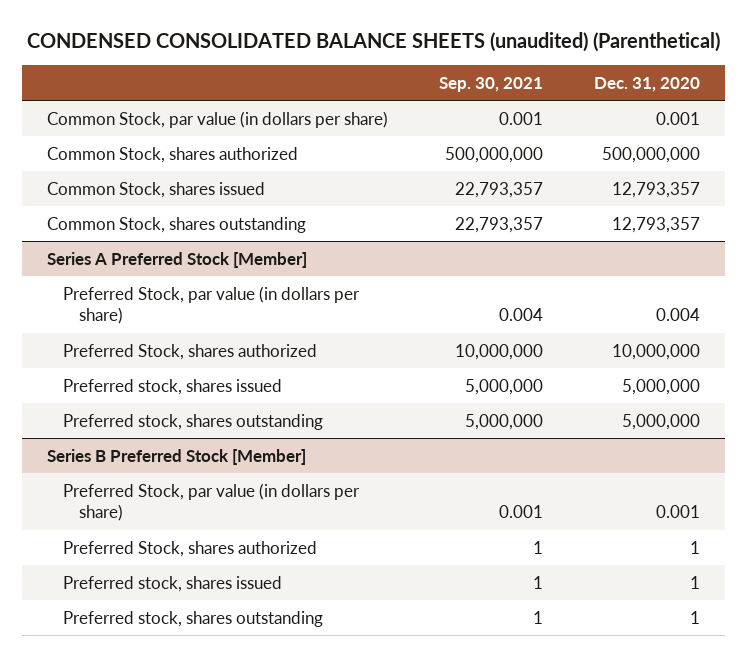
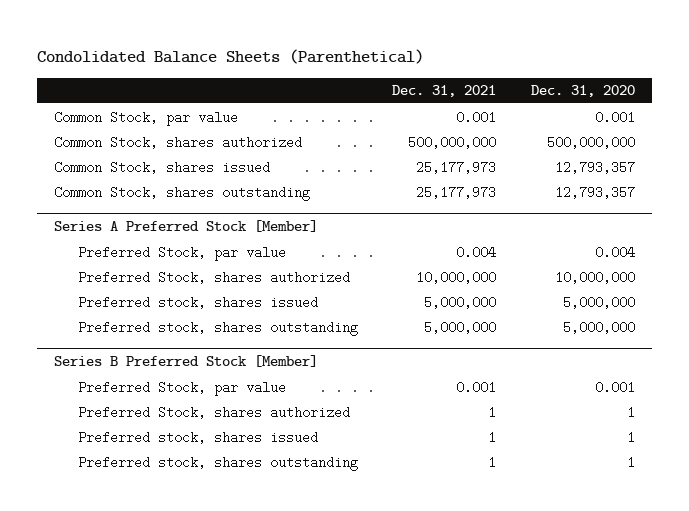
- CONDENSED CONSOLIDATED BALANCE SHEETS (unaudited) (Parenthetical)
+ Condolidated Balance Sheets (Parenthetical)
- | Sep. 30, 2021 | Dec. 31, 2020
+ | Dec. 31, 2021 | Dec. 31, 2020
- Common Stock, par value (in dollars per share) | 0.001 | 0.001
+ Common Stock, par value | 0.001 | 0.001
@ Series A Preferred Stock [Member]
- Preferred Stock, par value (in dollars per share) | 0.004 | 0.004
+ Preferred Stock, par value | 0.004 | 0.004
@ Series B Preferred Stock [Member]
- Preferred Stock, par value (in dollars per share) | 0.001 | 0.001
+ Preferred Stock, par value | 0.001 | 0.001

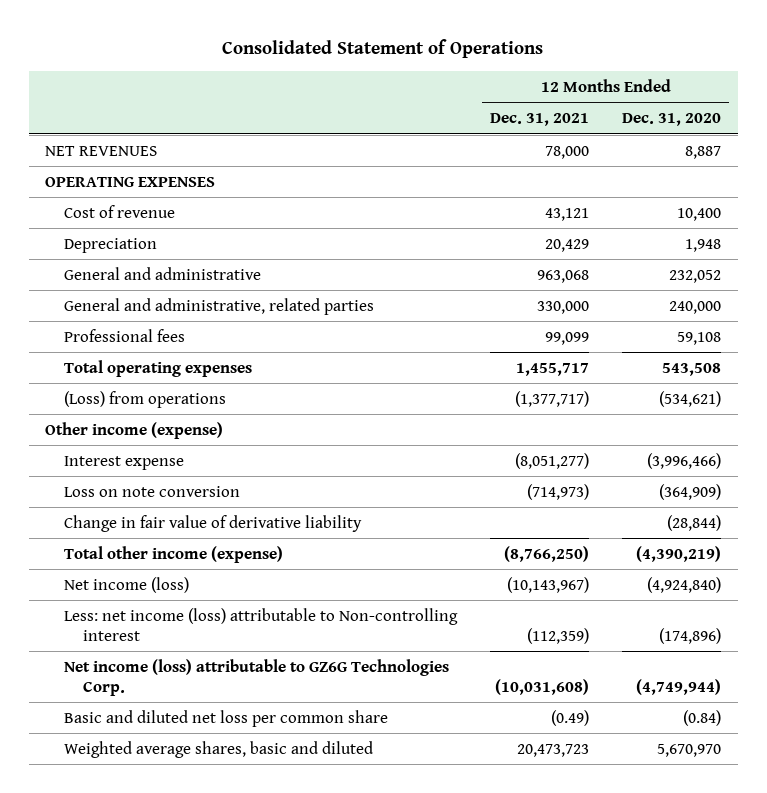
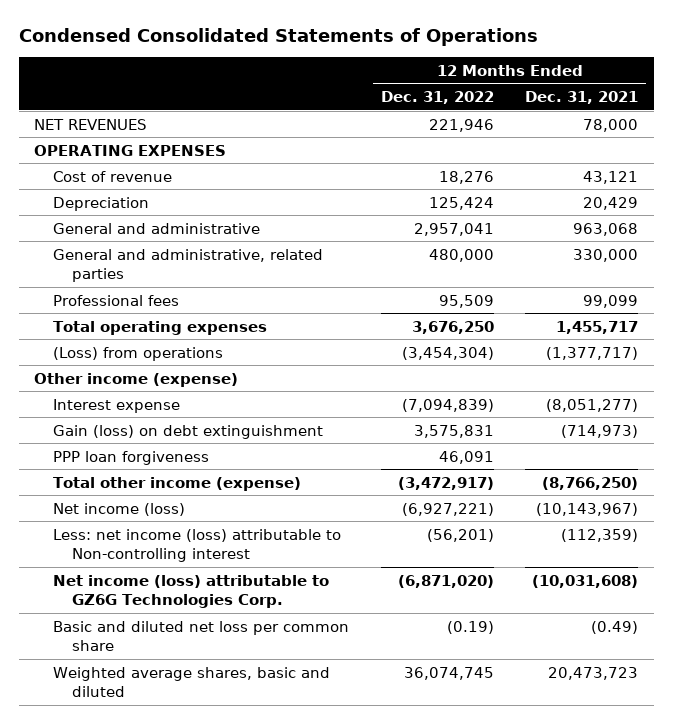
- Consolidated Statement of Operations
+ Condensed Consolidated Statements of Operations
- | 12 Months Ended Dec. 31, 2021 | 12 Months Ended Dec. 31, 2020
+ | 12 Months Ended Dec. 31, 2022 | 12 Months Ended Dec. 31, 2021
- Loss on note conversion | (714,973) | (364,909)
- Change in fair value of derivative liability | | (28,844)
+ Gain (loss) on debt extinguishment | 3,575,831 | (714,973)
+ PPP loan forgiveness | 46,091 |

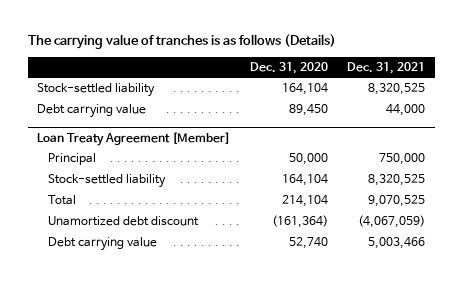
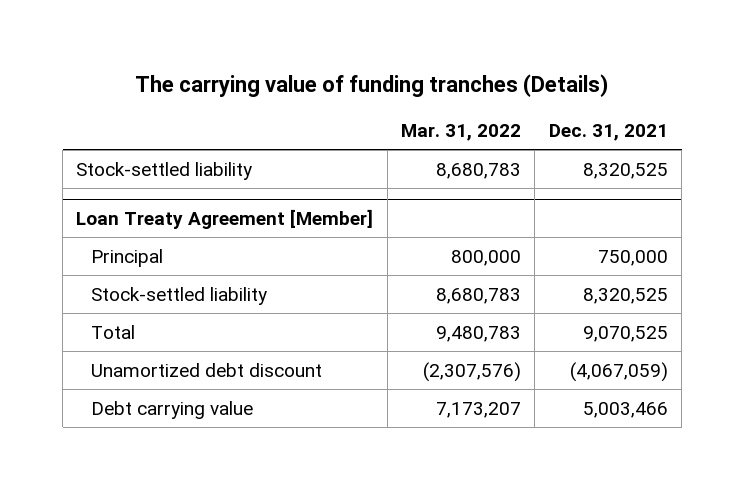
- The carrying value of tranches is as follows (Details)
+ The carrying value of funding tranches (Details)
- | Dec. 31, 2020 | Dec. 31, 2021
+ | Mar. 31, 2022 | Dec. 31, 2021
- Debt carrying value | 89,450 | 44,000

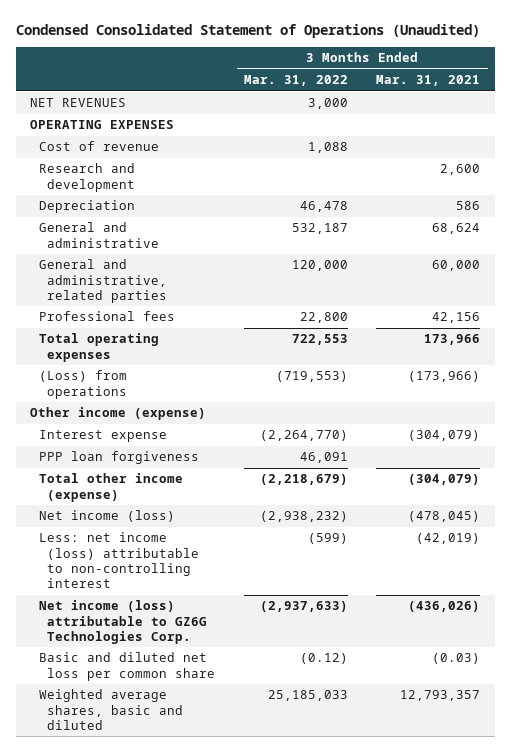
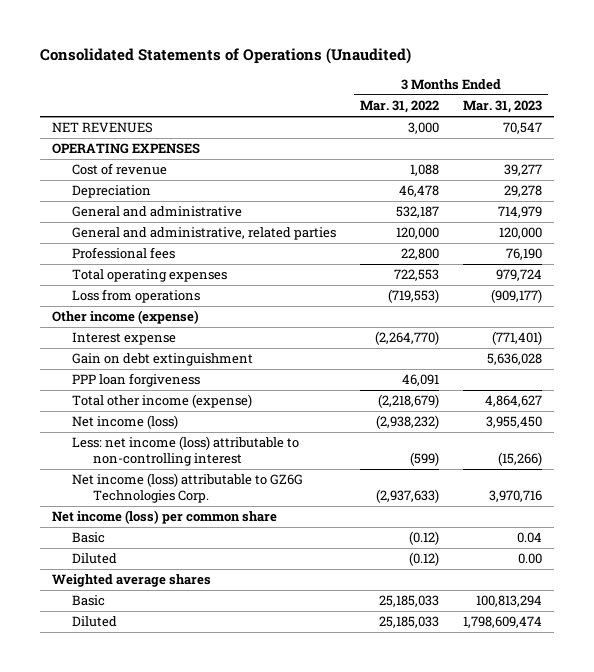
- Condensed Consolidated Statement of Operations (Unaudited)
+ Consolidated Statements of Operations (Unaudited)
- | 3 Months Ended Mar. 31, 2022 | 3 Months Ended Mar. 31, 2021
+ | 3 Months Ended Mar. 31, 2022 | 3 Months Ended Mar. 31, 2023
- Research and development | | 2,600
- (Loss) from operations | (719,553) | (173,966)
+ Loss from operations | (719,553) | (909,177)
+ Gain on debt extinguishment | | 5,636,028
- Basic and diluted net loss per common share | (0.12) | (0.03)
- Weighted average shares, basic and diluted | 25,185,033 | 12,793,357
+ Net income (loss) per common share
+ Basic | (0.12) | 0.04
+ Diluted | (0.12) | 0.00
+ Weighted average shares
+ Basic | 25,185,033 | 100,813,294
+ Diluted | 25,185,033 | 1,798,609,474

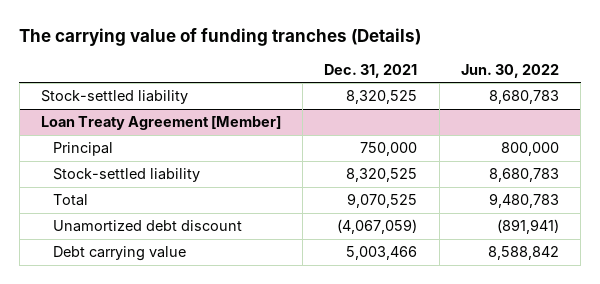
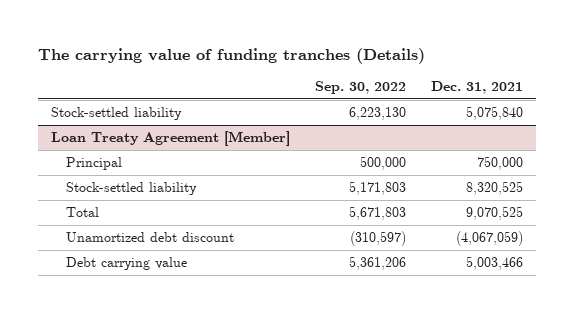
- | Dec. 31, 2021 | Jun. 30, 2022
+ | Sep. 30, 2022 | Dec. 31, 2021
- Stock-settled liability | 8,320,525 | 8,680,783
+ Stock-settled liability | 6,223,130 | 5,075,840

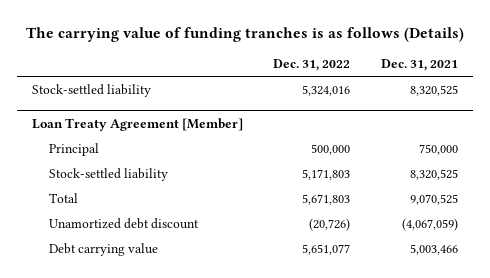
- The carrying value of funding tranches (Details)
+ The carrying value of funding tranches is as follows (Details)
- | Sep. 30, 2022 | Dec. 31, 2021
+ | Dec. 31, 2022 | Dec. 31, 2021
- Stock-settled liability | 6,223,130 | 5,075,840
+ Stock-settled liability | 5,324,016 | 8,320,525

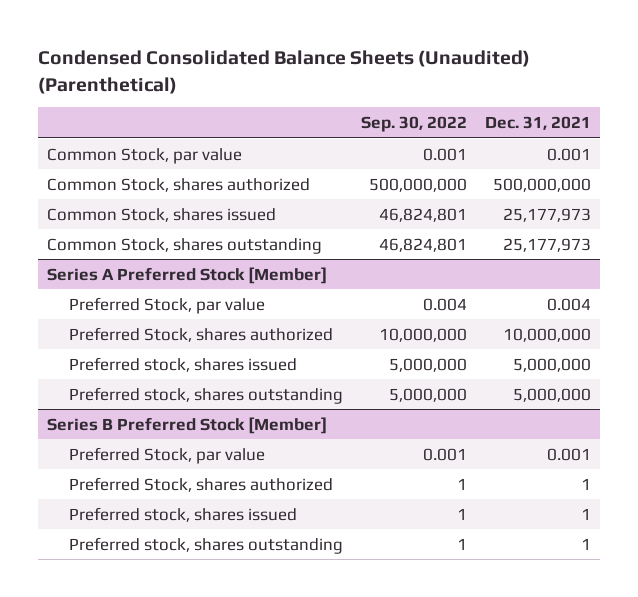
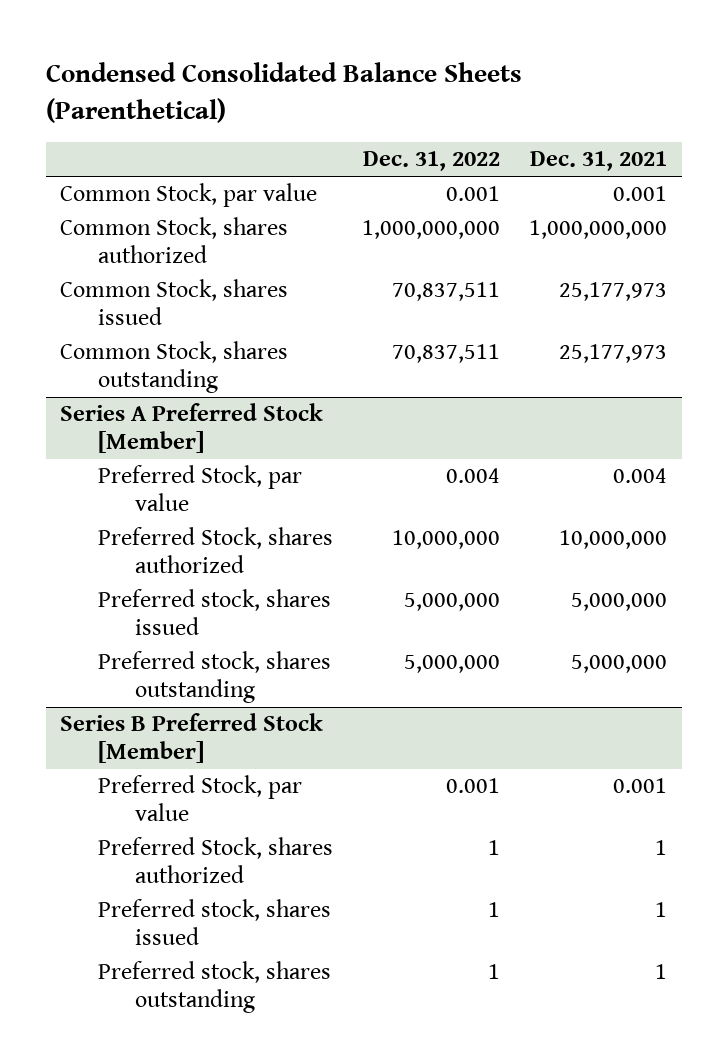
- Condensed Consolidated Balance Sheets (Unaudited) (Parenthetical)
+ Condensed Consolidated Balance Sheets (Parenthetical)
- | Sep. 30, 2022 | Dec. 31, 2021
+ | Dec. 31, 2022 | Dec. 31, 2021
- Common Stock, shares authorized | 500,000,000 | 500,000,000
+ Common Stock, shares authorized | 1,000,000,000 | 1,000,000,000

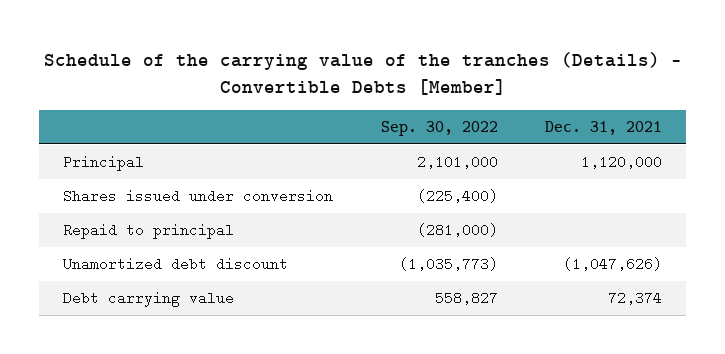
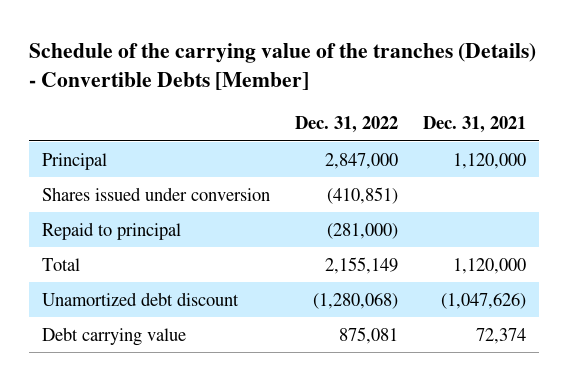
- | Sep. 30, 2022 | Dec. 31, 2021
+ | Dec. 31, 2022 | Dec. 31, 2021
+ Total | 2,155,149 | 1,120,000

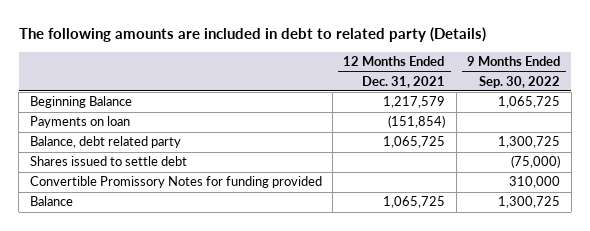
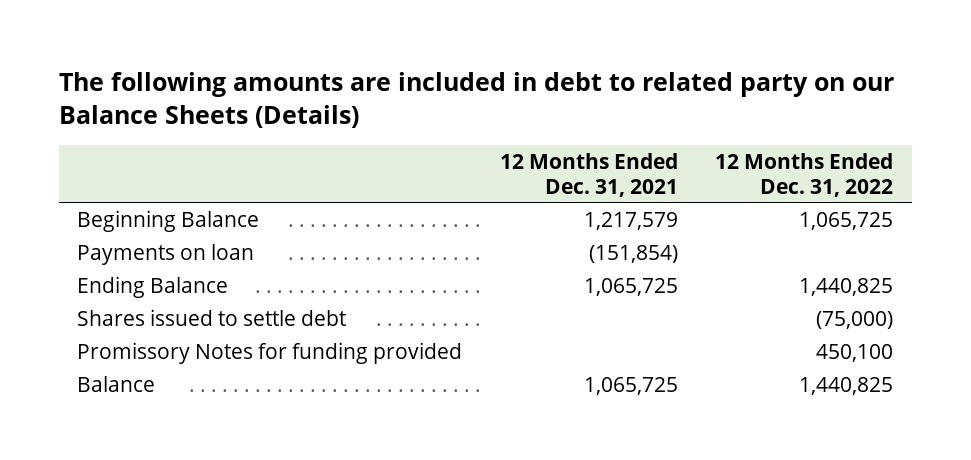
- The following amounts are included in debt to related party (Details)
+ The following amounts are included in debt to related party on our Balance Sheets (Details)
- | 12 Months Ended Dec. 31, 2021 | 9 Months Ended Sep. 30, 2022
+ | 12 Months Ended Dec. 31, 2021 | 12 Months Ended Dec. 31, 2022
- Balance, debt related party | 1,065,725 | 1,300,725
+ Ending Balance | 1,065,725 | 1,440,825
- Convertible Promissory Notes for funding provided | | 310,000
+ Promissory Notes for funding provided | | 450,100

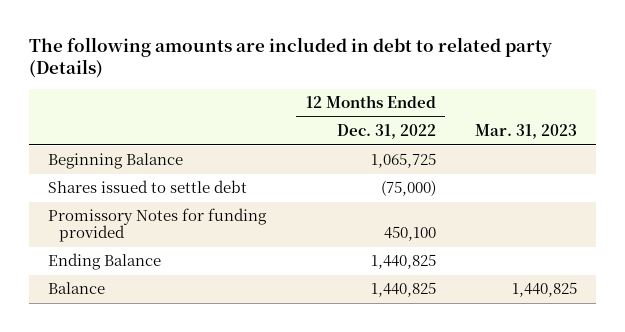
- The following amounts are included in debt to related party on our Balance Sheets (Details)
+ The following amounts are included in debt to related party (Details)
- | 12 Months Ended Dec. 31, 2021 | 12 Months Ended Dec. 31, 2022
+ | 12 Months Ended Dec. 31, 2022 | Mar. 31, 2023
- Payments on loan | (151,854) |
moved down: Ending Balance | 1,440,825 |

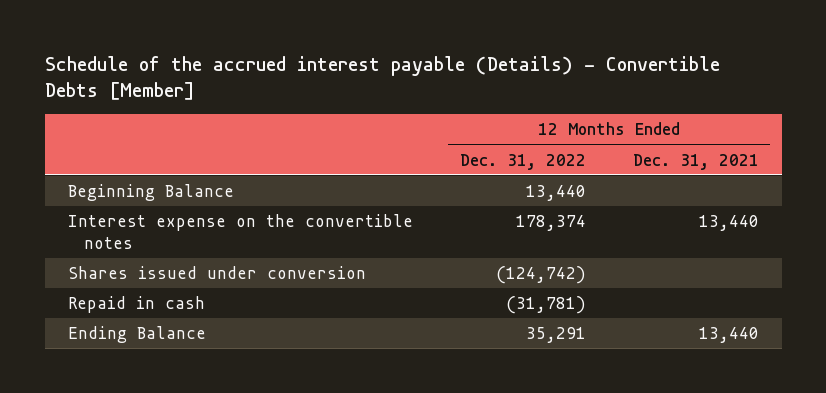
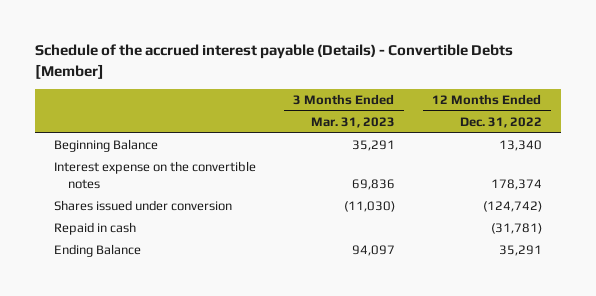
- | 12 Months Ended Dec. 31, 2022 | 12 Months Ended Dec. 31, 2021
+ | 3 Months Ended Mar. 31, 2023 | 12 Months Ended Dec. 31, 2022
- Beginning Balance | 13,440 |
+ Beginning Balance | 35,291 | 13,340

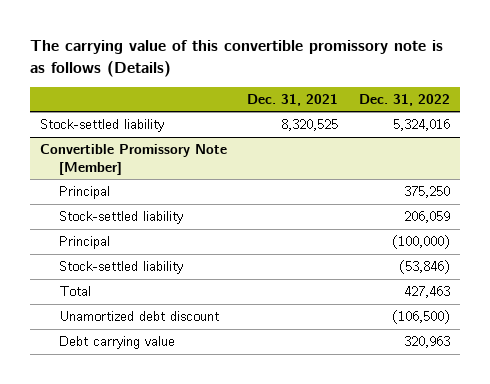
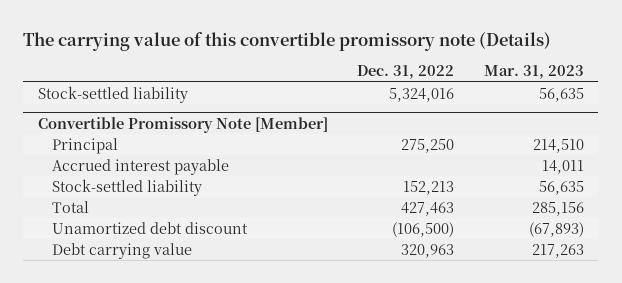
- The carrying value of this convertible promissory note is as follows (Details)
+ The carrying value of this convertible promissory note (Details)
- | Dec. 31, 2021 | Dec. 31, 2022
+ | Dec. 31, 2022 | Mar. 31, 2023
@ Convertible Promissory Note [Member]
- Principal | | 375,250
- Stock-settled liability | | 206,059
- Principal | | (100,000)
- Stock-settled liability | | (53,846)
+ Principal | 275,250 | 214,510
+ Accrued interest payable | | 14,011
+ Stock-settled liability | 152,213 | 56,635

